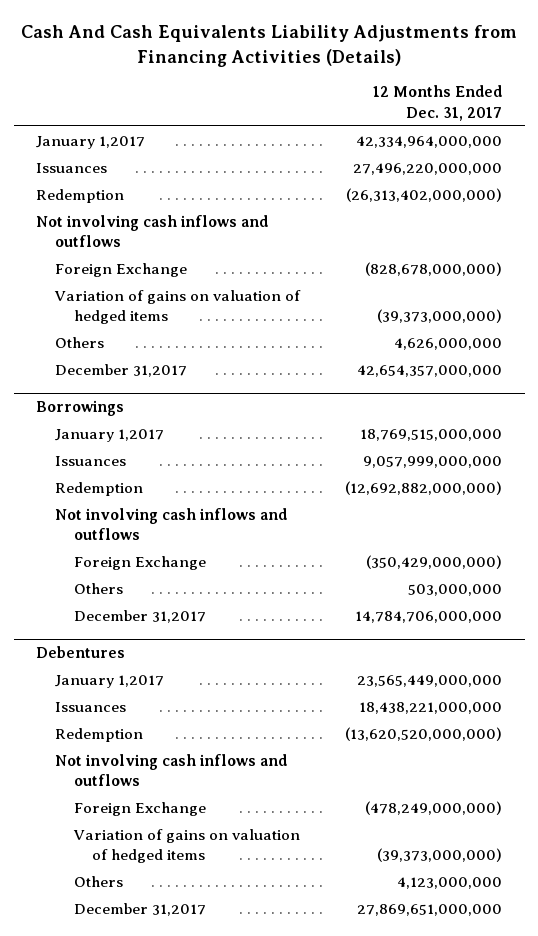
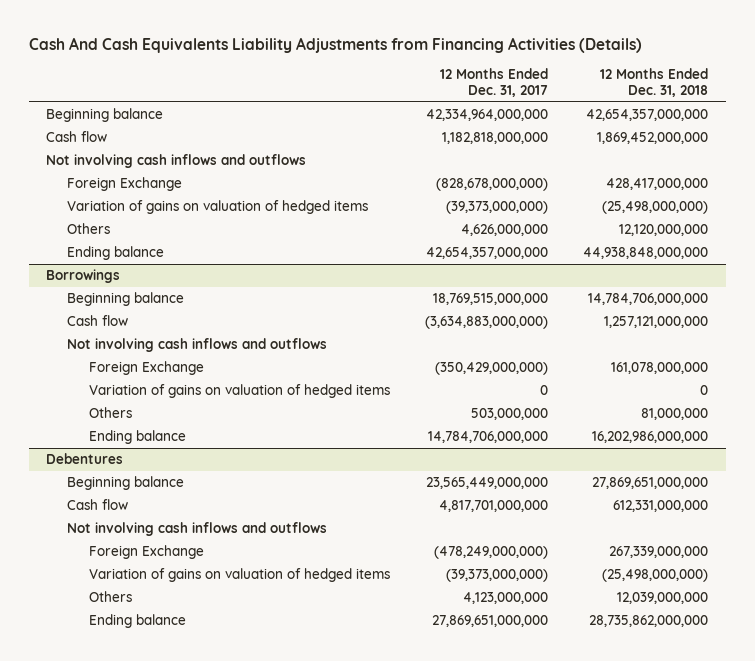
- | 12 Months Ended Dec. 31, 2017
+ | 12 Months Ended Dec. 31, 2017 | 12 Months Ended Dec. 31, 2018
- January 1,2017 | 42,334,964,000,000
- Issuances | 27,496,220,000,000
- Redemption | (26,313,402,000,000)
+ Beginning balance | 42,334,964,000,000 | 42,654,357,000,000
+ Cash flow | 1,182,818,000,000 | 1,869,452,000,000
- December 31,2017 | 42,654,357,000,000
+ Ending balance | 42,654,357,000,000 | 44,938,848,000,000
@ Borrowings
- January 1,2017 | 18,769,515,000,000
- Issuances | 9,057,999,000,000
- Redemption | (12,692,882,000,000)
+ Beginning balance | 18,769,515,000,000 | 14,784,706,000,000
+ Cash flow | (3,634,883,000,000) | 1,257,121,000,000
+ Variation of gains on valuation of hedged items | 0 | 0
- December 31,2017 | 14,784,706,000,000
+ Ending balance | 14,784,706,000,000 | 16,202,986,000,000
@ Debentures
- January 1,2017 | 23,565,449,000,000
- Issuances | 18,438,221,000,000
- Redemption | (13,620,520,000,000)
+ Beginning balance | 23,565,449,000,000 | 27,869,651,000,000
+ Cash flow | 4,817,701,000,000 | 612,331,000,000
- December 31,2017 | 27,869,651,000,000
+ Ending balance | 27,869,651,000,000 | 28,735,862,000,000

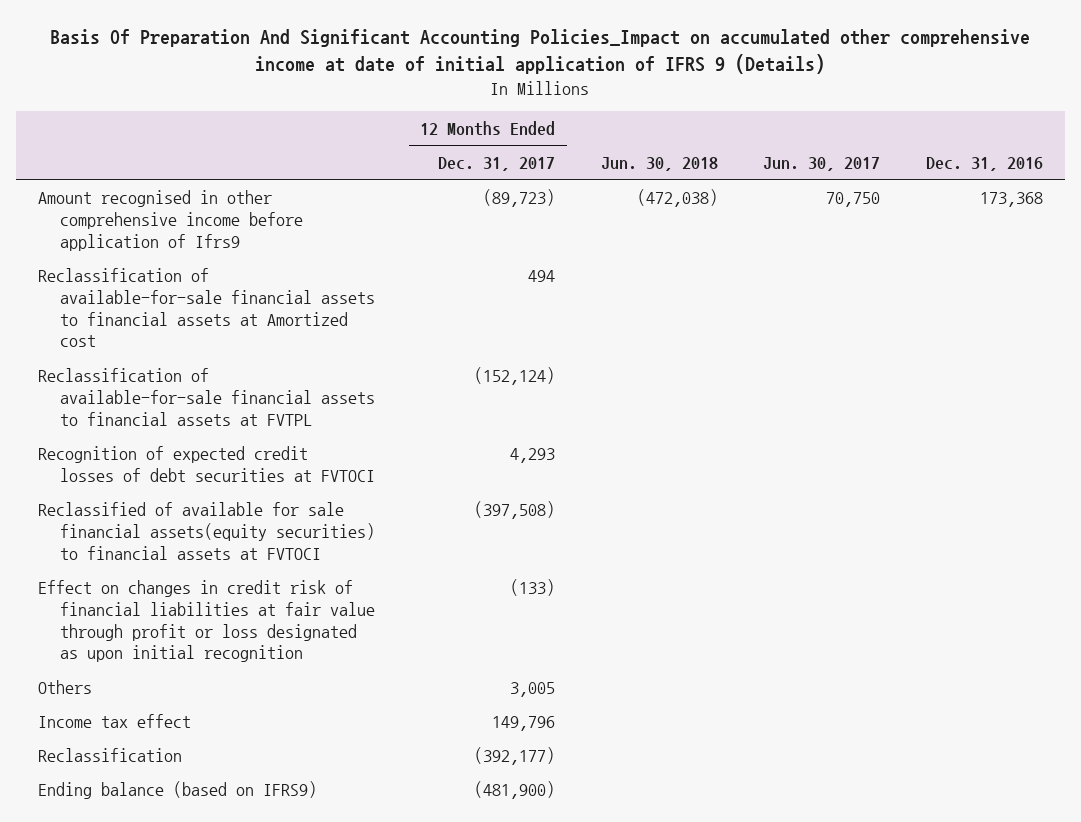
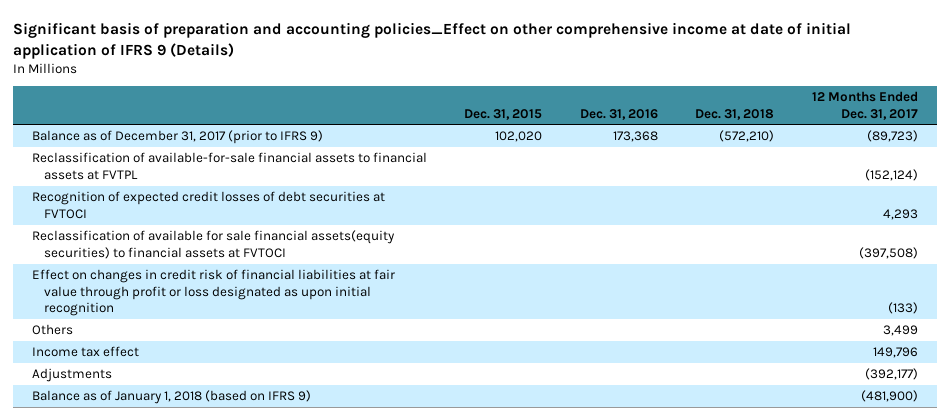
- Basis Of Preparation And Significant Accounting Policies_Impact on accumulated other comprehensive income at date of initial application of IFRS 9 (Details)
+ Significant basis of preparation and accounting policies_Effect on other comprehensive income at date of initial application of IFRS 9 (Details)
- | 12 Months Ended Dec. 31, 2017 | Jun. 30, 2018 | Jun. 30, 2017 | Dec. 31, 2016
+ | Dec. 31, 2015 | Dec. 31, 2016 | Dec. 31, 2018 | 12 Months Ended Dec. 31, 2017
- Amount recognised in other comprehensive income before application of Ifrs9 | (89,723) | (472,038) | 70,750 | 173,368
- Reclassification of available-for-sale financial assets to financial assets at Amortized cost | 494 | | |
+ Balance as of December 31, 2017 (prior to IFRS 9) | 102,020 | 173,368 | (572,210) | (89,723)
- Reclassified of available for sale financial assets(equity securities) to financial assets at FVTOCI | (397,508) | | |
+ Reclassification of available for sale financial assets(equity securities) to financial assets at FVTOCI | | | | (397,508)
- Others | 3,005 | | |
+ Others | | | | 3,499
- Reclassification | (392,177) | | |
- Ending balance (based on IFRS9) | (481,900) | | |
+ Adjustments | | | | (392,177)
+ Balance as of January 1, 2018 (based on IFRS 9) | | | | (481,900)

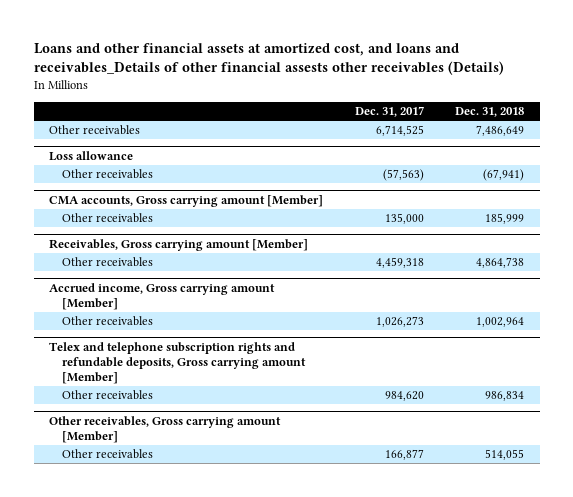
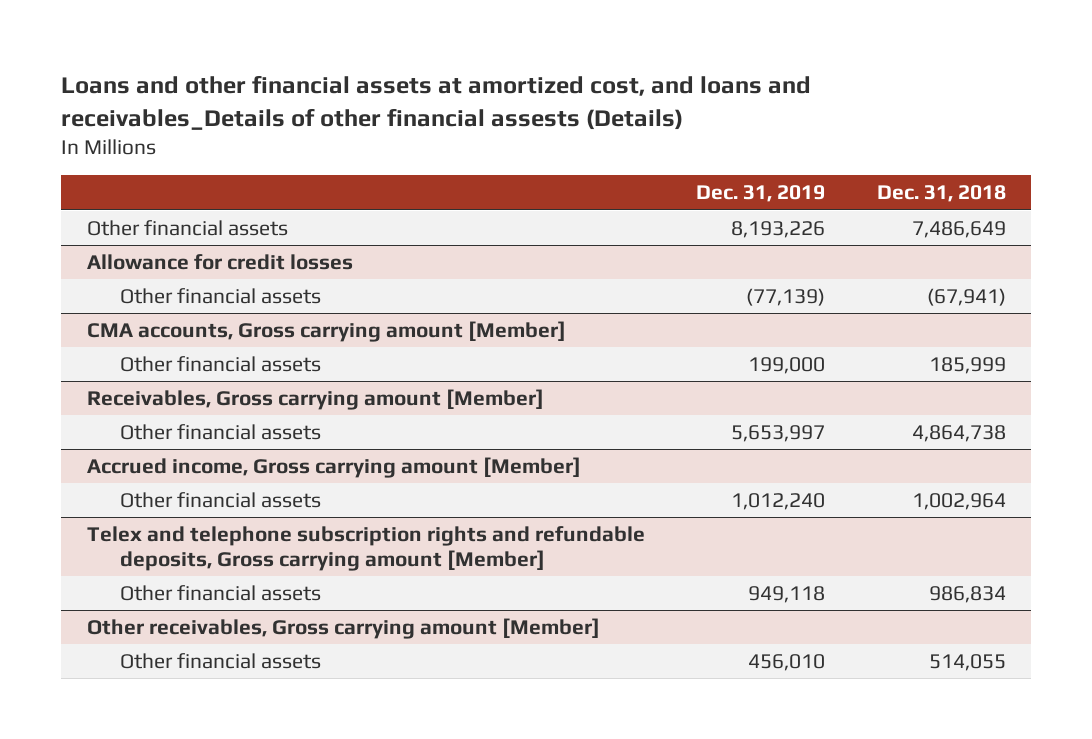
- Loans and other financial assets at amortized cost, and loans and receivables_Details of other financial assests other receivables (Details)
+ Loans and other financial assets at amortized cost, and loans and receivables_Details of other financial assests (Details)
- | Dec. 31, 2017 | Dec. 31, 2018
+ | Dec. 31, 2019 | Dec. 31, 2018
- Other receivables | 6,714,525 | 7,486,649
- Loss allowance
- Other receivables | (57,563) | (67,941)
+ Other financial assets | 8,193,226 | 7,486,649
+ Allowance for credit losses
+ Other financial assets | (77,139) | (67,941)
@ CMA accounts, Gross carrying amount [Member]
- Other receivables | 135,000 | 185,999
+ Other financial assets | 199,000 | 185,999
@ Receivables, Gross carrying amount [Member]
- Other receivables | 4,459,318 | 4,864,738
+ Other financial assets | 5,653,997 | 4,864,738
@ Accrued income, Gross carrying amount [Member]
- Other receivables | 1,026,273 | 1,002,964
+ Other financial assets | 1,012,240 | 1,002,964
@ Telex and telephone subscription rights and refundable deposits, Gross carrying amount [Member]
- Other receivables | 984,620 | 986,834
+ Other financial assets | 949,118 | 986,834
@ Other receivables, Gross carrying amount [Member]
- Other receivables | 166,877 | 514,055
+ Other financial assets | 456,010 | 514,055

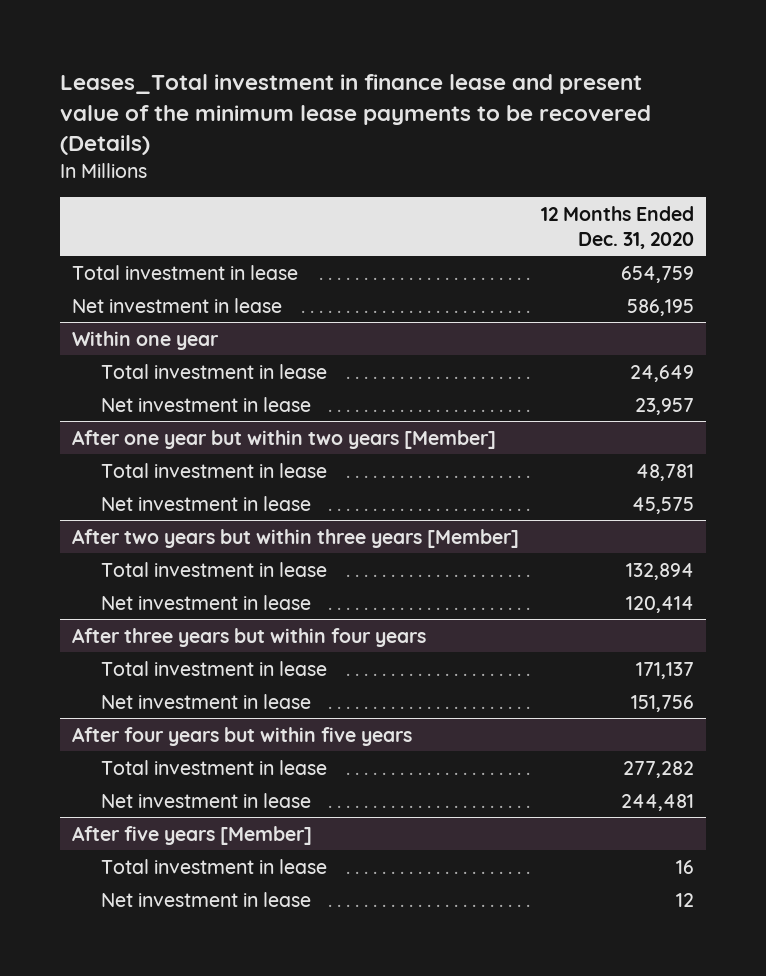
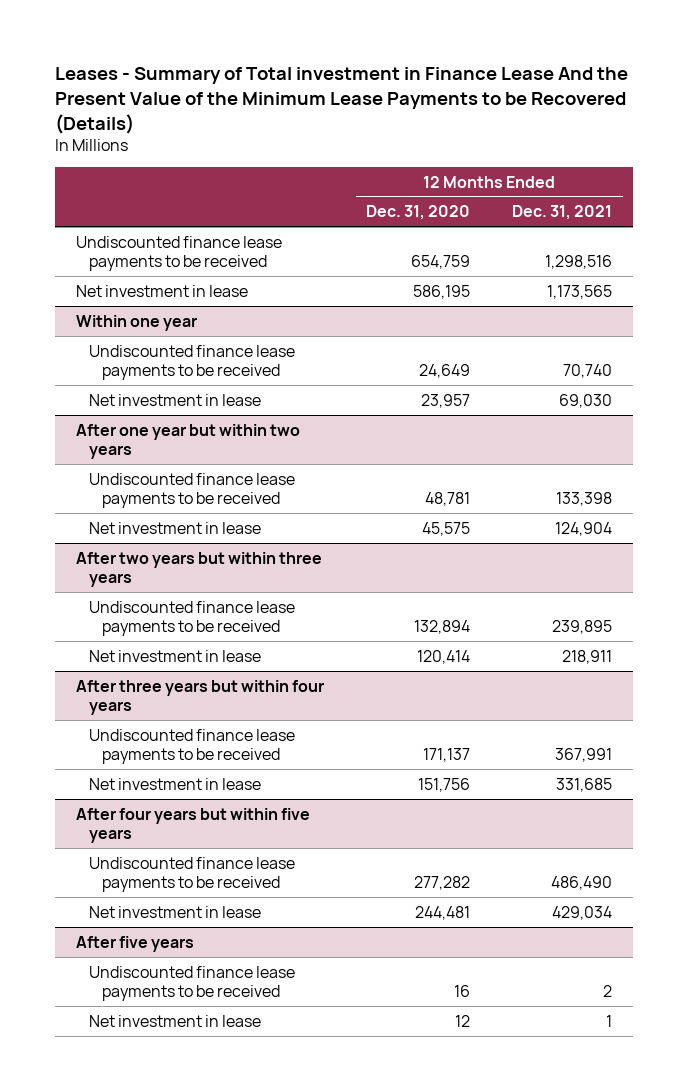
- Leases_Total investment in finance lease and present value of the minimum lease payments to be recovered (Details)
+ Leases - Summary of Total investment in Finance Lease And the Present Value of the Minimum Lease Payments to be Recovered (Details)
- | 12 Months Ended Dec. 31, 2020
+ | 12 Months Ended Dec. 31, 2020 | 12 Months Ended Dec. 31, 2021
- Total investment in lease | 654,759
+ Undiscounted finance lease payments to be received | 654,759 | 1,298,516
@ Within one year
- Total investment in lease | 24,649
+ Undiscounted finance lease payments to be received | 24,649 | 70,740
- After one year but within two years [Member]
- Total investment in lease | 48,781
+ After one year but within two years
+ Undiscounted finance lease payments to be received | 48,781 | 133,398
- After two years but within three years [Member]
- Total investment in lease | 132,894
+ After two years but within three years
+ Undiscounted finance lease payments to be received | 132,894 | 239,895
@ After three years but within four years
- Total investment in lease | 171,137
+ Undiscounted finance lease payments to be received | 171,137 | 367,991
@ After four years but within five years
- Total investment in lease | 277,282
+ Undiscounted finance lease payments to be received | 277,282 | 486,490
- After five years [Member]
- Total investment in lease | 16
+ After five years
+ Undiscounted finance lease payments to be received | 16 | 2

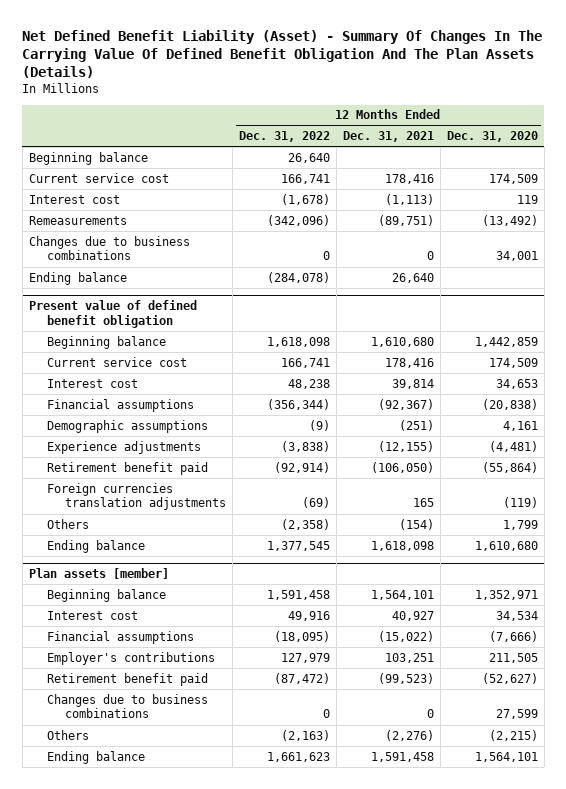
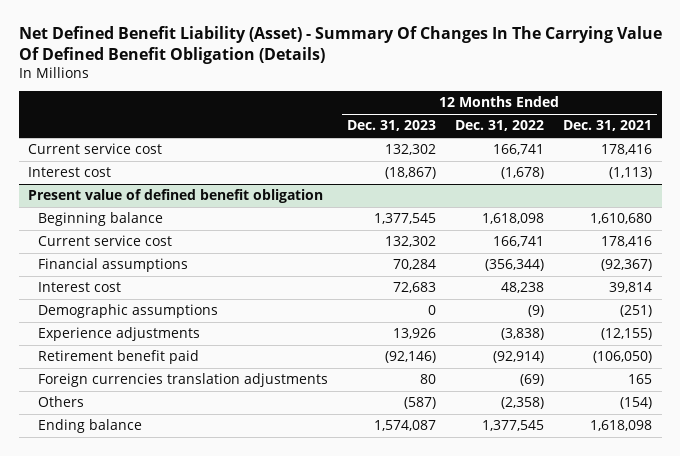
- Net Defined Benefit Liability (Asset) - Summary Of Changes In The Carrying Value Of Defined Benefit Obligation And The Plan Assets (Details)
+ Net Defined Benefit Liability (Asset) - Summary Of Changes In The Carrying Value Of Defined Benefit Obligation (Details)
- | 12 Months Ended Dec. 31, 2022 | 12 Months Ended Dec. 31, 2021 | 12 Months Ended Dec. 31, 2020
+ | 12 Months Ended Dec. 31, 2023 | 12 Months Ended Dec. 31, 2022 | 12 Months Ended Dec. 31, 2021
- Beginning balance | 26,640 | |
- Remeasurements | (342,096) | (89,751) | (13,492)
- Changes due to business combinations | 0 | 0 | 34,001
- Ending balance | (284,078) | 26,640 |
@ Present value of defined benefit obligation
moved down: Interest cost | 72,683 | 48,238 | 39,814
- Plan assets [member]
- Beginning balance | 1,591,458 | 1,564,101 | 1,352,971
- Interest cost | 49,916 | 40,927 | 34,534
- Financial assumptions | (18,095) | (15,022) | (7,666)
- Employer's contributions | 127,979 | 103,251 | 211,505
- Retirement benefit paid | (87,472) | (99,523) | (52,627)
- Changes due to business combinations | 0 | 0 | 27,599
- Others | (2,163) | (2,276) | (2,215)
- Ending balance | 1,661,623 | 1,591,458 | 1,564,101

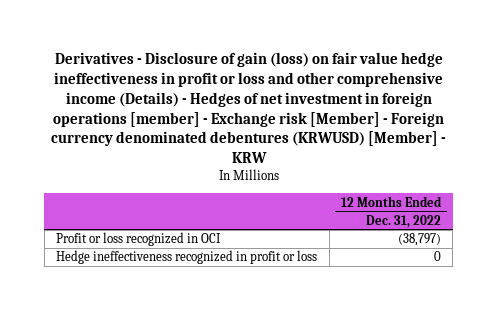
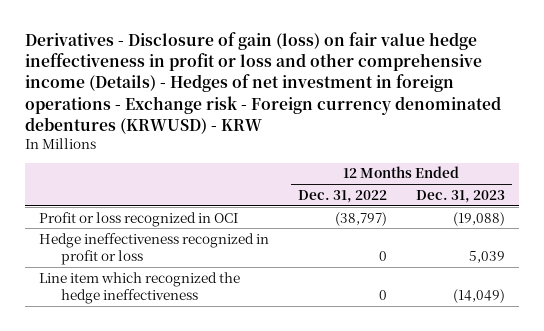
- Derivatives - Disclosure of gain (loss) on fair value hedge ineffectiveness in profit or loss and other comprehensive income (Details) - Hedges of net investment in foreign operations [member] - Exchange risk [Member] - Foreign currency denominated debentures (KRWUSD) [Member] - KRW
+ Derivatives - Disclosure of gain (loss) on fair value hedge ineffectiveness in profit or loss and other comprehensive income (Details) - Hedges of net investment in foreign operations - Exchange risk - Foreign currency denominated debentures (KRWUSD) - KRW
- | 12 Months Ended Dec. 31, 2022
+ | 12 Months Ended Dec. 31, 2022 | 12 Months Ended Dec. 31, 2023
+ Line item which recognized the hedge ineffectiveness | 0 | (14,049)

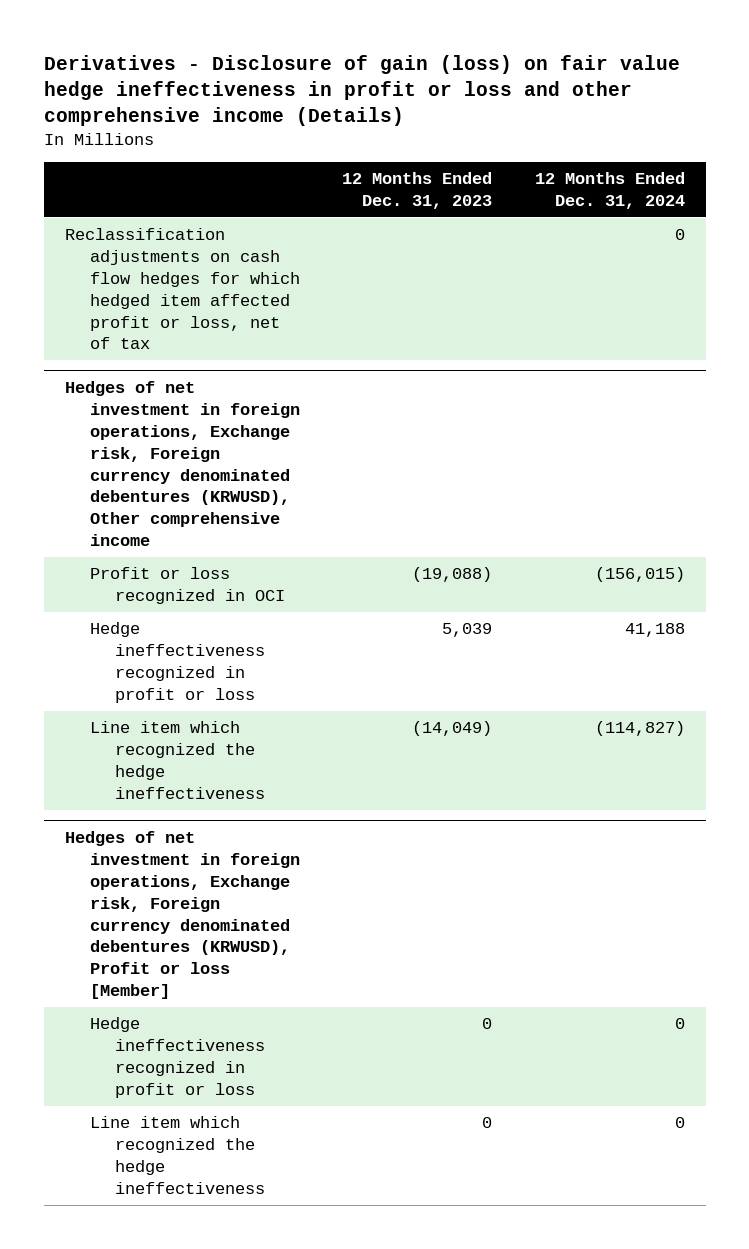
- Derivatives - Disclosure of gain (loss) on fair value hedge ineffectiveness in profit or loss and other comprehensive income (Details) - Hedges of net investment in foreign operations - Exchange risk - Foreign currency denominated debentures (KRWUSD) - KRW
+ Derivatives - Disclosure of gain (loss) on fair value hedge ineffectiveness in profit or loss and other comprehensive income (Details)
- | 12 Months Ended Dec. 31, 2022 | 12 Months Ended Dec. 31, 2023
+ | 12 Months Ended Dec. 31, 2023 | 12 Months Ended Dec. 31, 2024
+ Reclassification adjustments on cash flow hedges for which hedged item affected profit or loss, net of tax | | 0
+ Hedges of net investment in foreign operations, Exchange risk, Foreign currency denominated debentures (KRWUSD), Other comprehensive income
+ Hedges of net investment in foreign operations, Exchange risk, Foreign currency denominated debentures (KRWUSD), Profit or loss [Member]
+ Hedge ineffectiveness recognized in profit or loss | 0 | 0
+ Line item which recognized the hedge ineffectiveness | 0 | 0

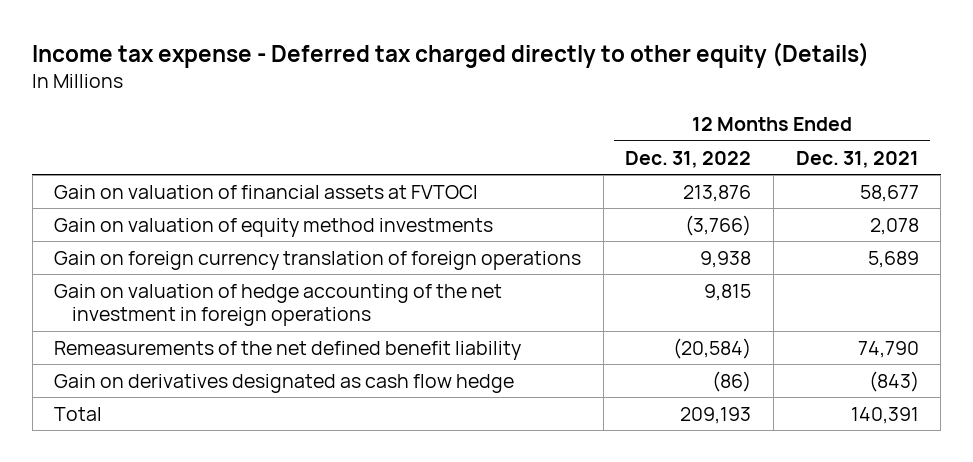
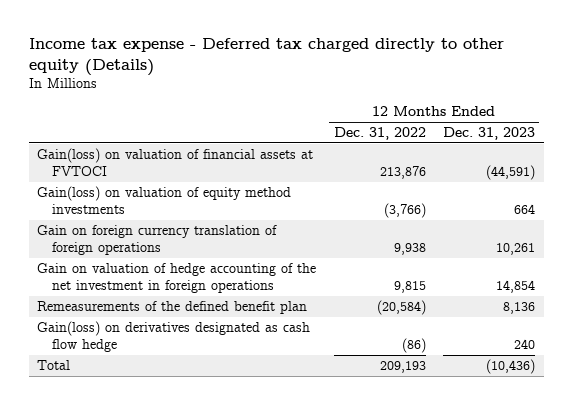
- | 12 Months Ended Dec. 31, 2022 | 12 Months Ended Dec. 31, 2021
+ | 12 Months Ended Dec. 31, 2022 | 12 Months Ended Dec. 31, 2023
- Gain on valuation of financial assets at FVTOCI | 213,876 | 58,677
- Gain on valuation of equity method investments | (3,766) | 2,078
+ Gain(loss) on valuation of financial assets at FVTOCI | 213,876 | (44,591)
+ Gain(loss) on valuation of equity method investments | (3,766) | 664
- Remeasurements of the net defined benefit liability | (20,584) | 74,790
- Gain on derivatives designated as cash flow hedge | (86) | (843)
+ Remeasurements of the defined benefit plan | (20,584) | 8,136
+ Gain(loss) on derivatives designated as cash flow hedge | (86) | 240

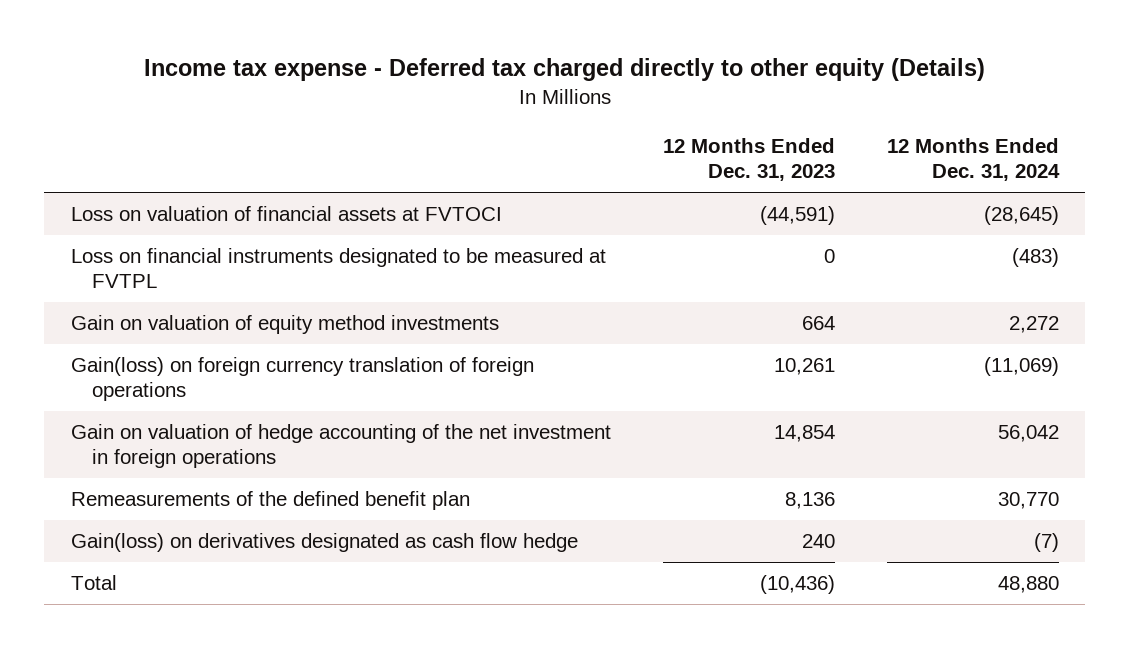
- | 12 Months Ended Dec. 31, 2022 | 12 Months Ended Dec. 31, 2023
+ | 12 Months Ended Dec. 31, 2023 | 12 Months Ended Dec. 31, 2024
- Gain(loss) on valuation of financial assets at FVTOCI | 213,876 | (44,591)
- Gain(loss) on valuation of equity method investments | (3,766) | 664
- Gain on foreign currency translation of foreign operations | 9,938 | 10,261
+ Loss on valuation of financial assets at FVTOCI | (44,591) | (28,645)
+ Loss on financial instruments designated to be measured at FVTPL | 0 | (483)
+ Gain on valuation of equity method investments | 664 | 2,272
+ Gain(loss) on foreign currency translation of foreign operations | 10,261 | (11,069)

